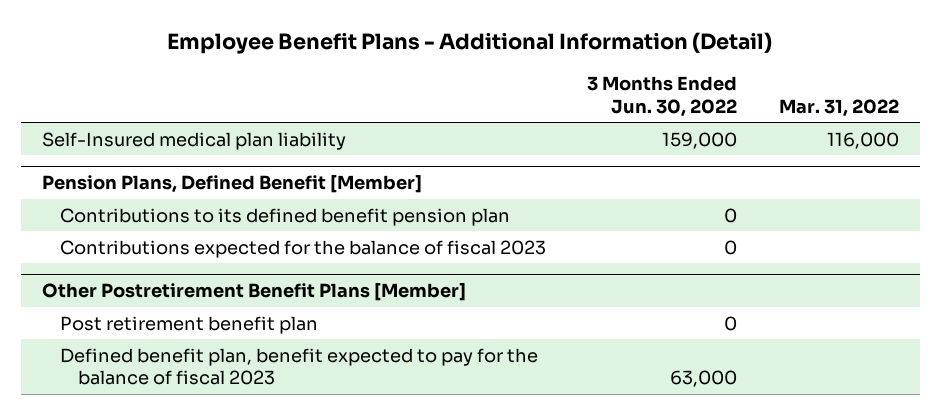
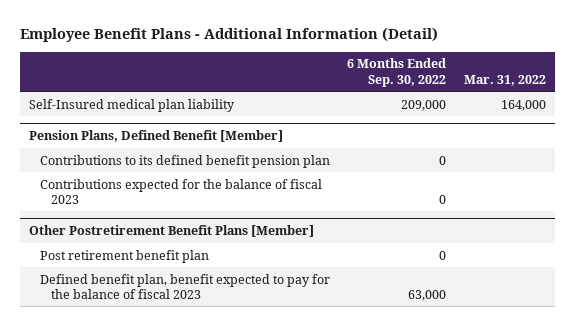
- | 3 Months Ended Jun. 30, 2022 | Mar. 31, 2022
+ | 6 Months Ended Sep. 30, 2022 | Mar. 31, 2022
- Self-Insured medical plan liability | 159,000 | 116,000
+ Self-Insured medical plan liability | 209,000 | 164,000

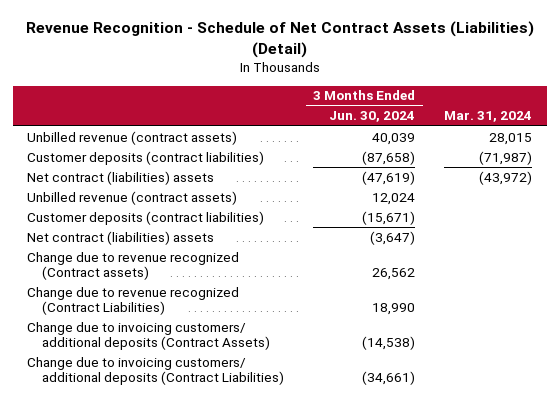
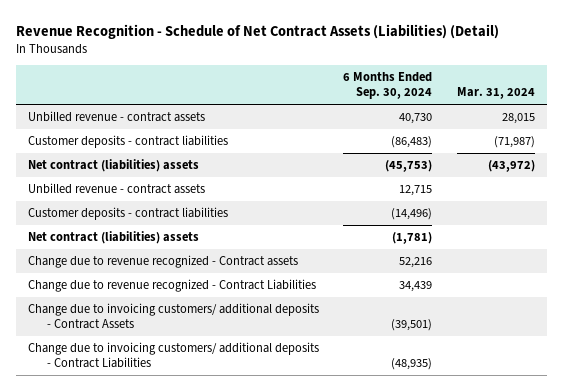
- | 3 Months Ended Jun. 30, 2024 | Mar. 31, 2024
+ | 6 Months Ended Sep. 30, 2024 | Mar. 31, 2024
- Unbilled revenue (contract assets) | 40,039 | 28,015
- Customer deposits (contract liabilities) | (87,658) | (71,987)
+ Unbilled revenue - contract assets | 40,730 | 28,015
+ Customer deposits - contract liabilities | (86,483) | (71,987)
- Unbilled revenue (contract assets) | 12,024 |
- Customer deposits (contract liabilities) | (15,671) |
+ Unbilled revenue - contract assets | 12,715 |
+ Customer deposits - contract liabilities | (14,496) |
- Change due to revenue recognized (Contract assets) | 26,562 |
- Change due to revenue recognized (Contract Liabilities) | 18,990 |
- Change due to invoicing customers/ additional deposits (Contract Assets) | (14,538) |
- Change due to invoicing customers/ additional deposits (Contract Liabilities) | (34,661) |
+ Change due to revenue recognized - Contract assets | 52,216 |
+ Change due to revenue recognized - Contract Liabilities | 34,439 |
+ Change due to invoicing customers/ additional deposits - Contract Assets | (39,501) |
+ Change due to invoicing customers/ additional deposits - Contract Liabilities | (48,935) |

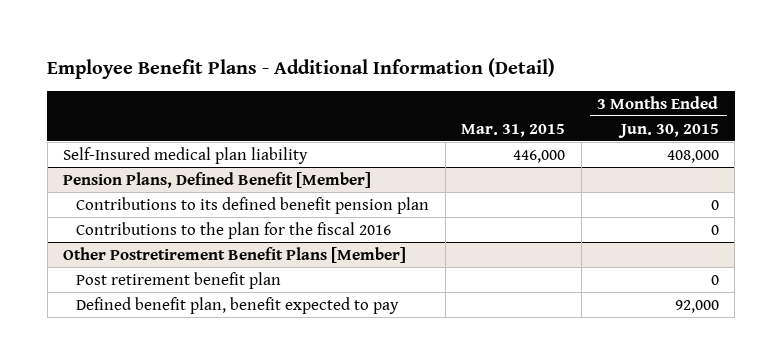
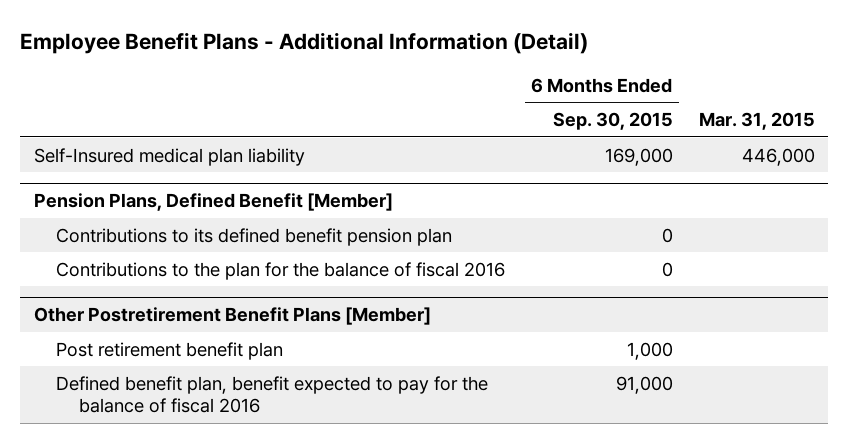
- | Mar. 31, 2015 | 3 Months Ended Jun. 30, 2015
+ | 6 Months Ended Sep. 30, 2015 | Mar. 31, 2015
@ Pension Plans, Defined Benefit [Member]
- Contributions to the plan for the fiscal 2016 | | 0
+ Contributions to the plan for the balance of fiscal 2016 | 0 |
@ Other Postretirement Benefit Plans [Member]
- Defined benefit plan, benefit expected to pay | | 92,000
+ Defined benefit plan, benefit expected to pay for the balance of fiscal 2016 | 91,000 |

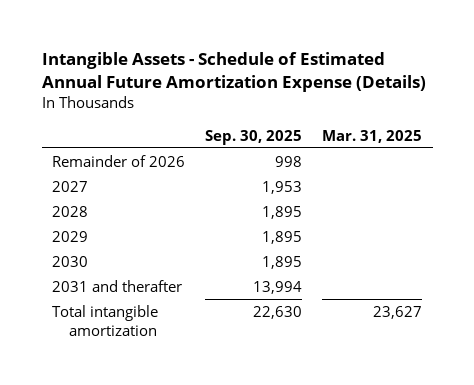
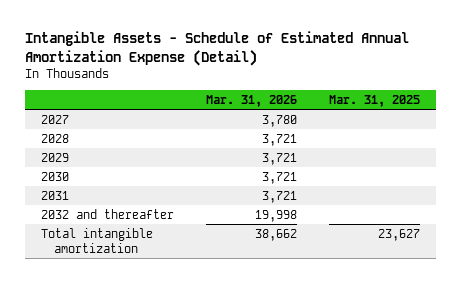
- Intangible Assets - Schedule of Estimated Annual Future Amortization Expense (Details)
+ Intangible Assets - Schedule of Estimated Annual Amortization Expense (Detail)
- | Sep. 30, 2025 | Mar. 31, 2025
+ | Mar. 31, 2026 | Mar. 31, 2025
- Remainder of 2026 | 998 |
- 2031 and therafter | 13,994 |
+ 2031 | 3,721 |
+ 2032 and thereafter | 19,998 |

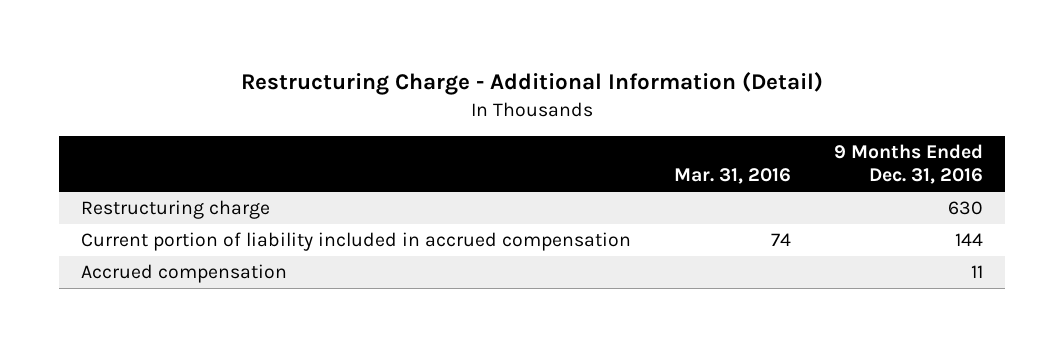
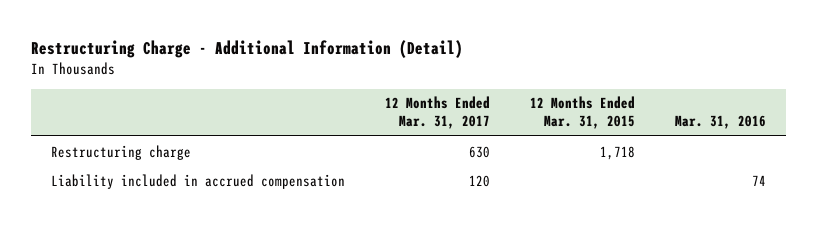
- | Mar. 31, 2016 | 9 Months Ended Dec. 31, 2016
+ | 12 Months Ended Mar. 31, 2017 | 12 Months Ended Mar. 31, 2015 | Mar. 31, 2016
- Current portion of liability included in accrued compensation | 74 | 144
- Accrued compensation | | 11
+ Liability included in accrued compensation | 120 | | 74

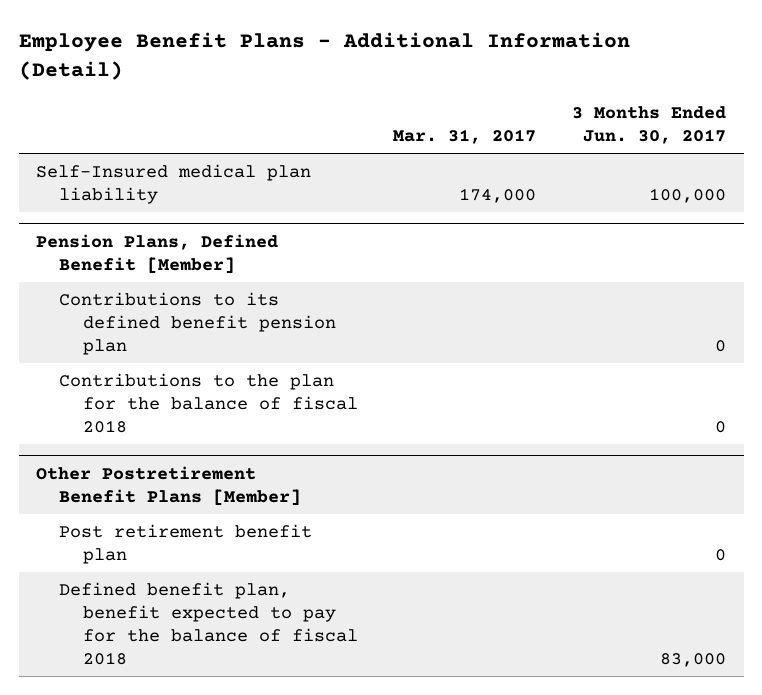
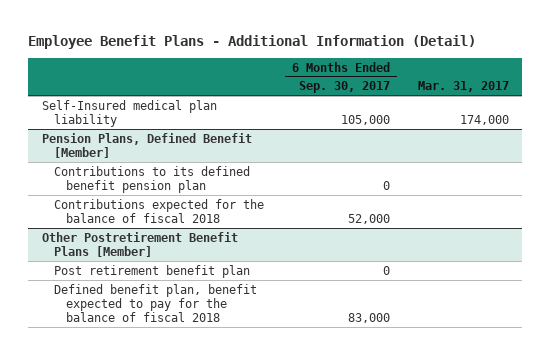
- | Mar. 31, 2017 | 3 Months Ended Jun. 30, 2017
+ | 6 Months Ended Sep. 30, 2017 | Mar. 31, 2017
@ Pension Plans, Defined Benefit [Member]
- Contributions to the plan for the balance of fiscal 2018 | | 0
+ Contributions expected for the balance of fiscal 2018 | 52,000 |

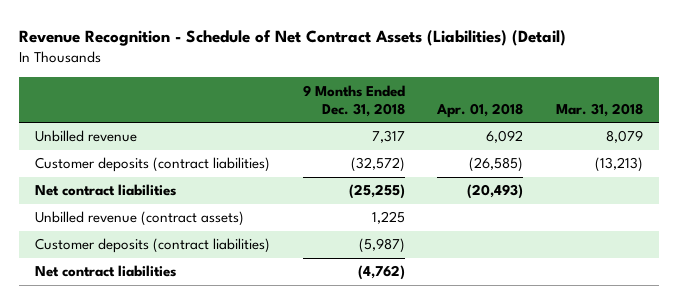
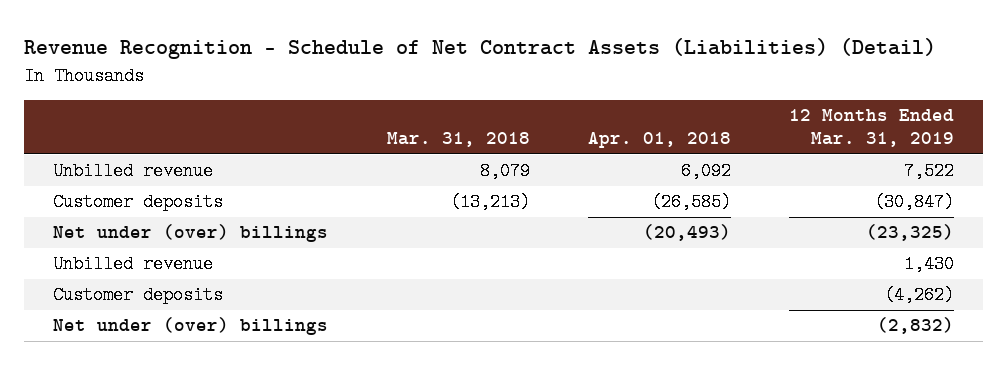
- | 9 Months Ended Dec. 31, 2018 | Apr. 01, 2018 | Mar. 31, 2018
+ | Mar. 31, 2018 | Apr. 01, 2018 | 12 Months Ended Mar. 31, 2019
- Customer deposits (contract liabilities) | (32,572) | (26,585) | (13,213)
- Net contract liabilities | (25,255) | (20,493) |
- Unbilled revenue (contract assets) | 1,225 | |
- Customer deposits (contract liabilities) | (5,987) | |
- Net contract liabilities | (4,762) | |
+ Customer deposits | (13,213) | (26,585) | (30,847)
+ Net under (over) billings | | (20,493) | (23,325)
+ Unbilled revenue | | | 1,430
+ Customer deposits | | | (4,262)
+ Net under (over) billings | | | (2,832)

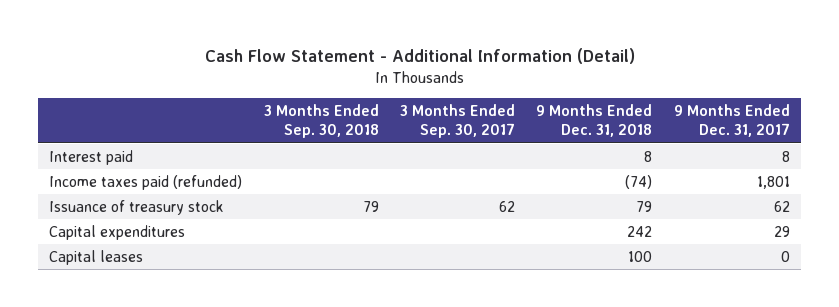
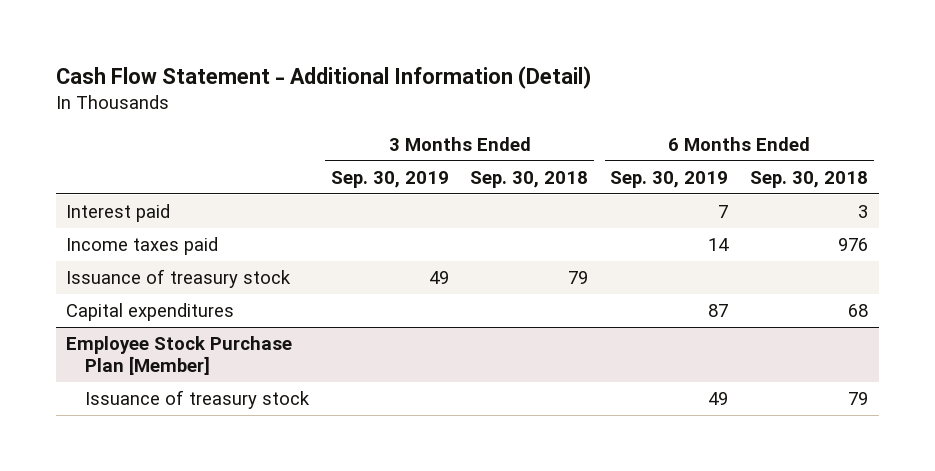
- | 3 Months Ended Sep. 30, 2018 | 3 Months Ended Sep. 30, 2017 | 9 Months Ended Dec. 31, 2018 | 9 Months Ended Dec. 31, 2017
+ | 3 Months Ended Sep. 30, 2019 | 3 Months Ended Sep. 30, 2018 | 6 Months Ended Sep. 30, 2019 | 6 Months Ended Sep. 30, 2018
- Income taxes paid (refunded) | | | (74) | 1,801
+ Income taxes paid | | | 14 | 976
- Capital leases | | | 100 | 0
+ Employee Stock Purchase Plan [Member]
+ Issuance of treasury stock | | | 49 | 79

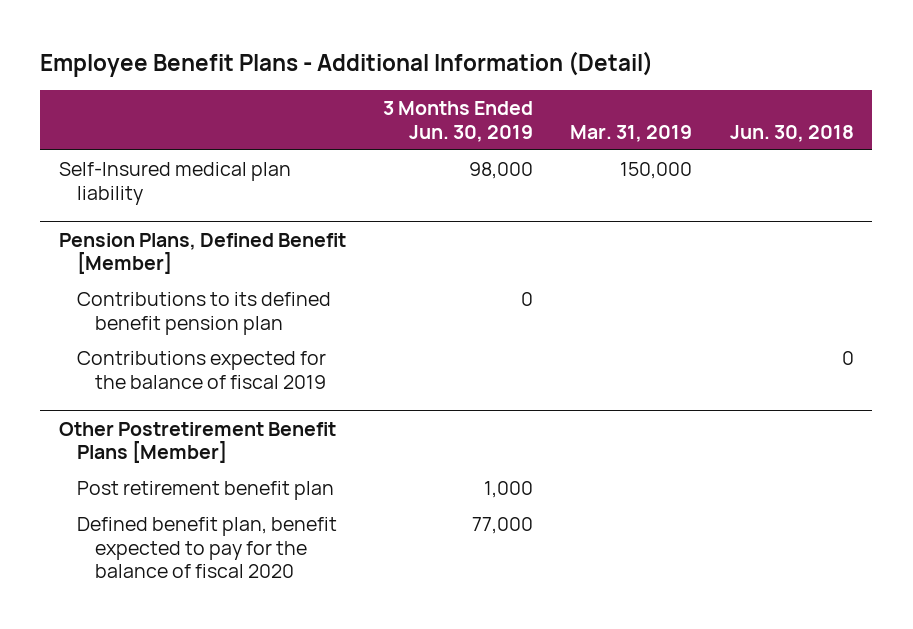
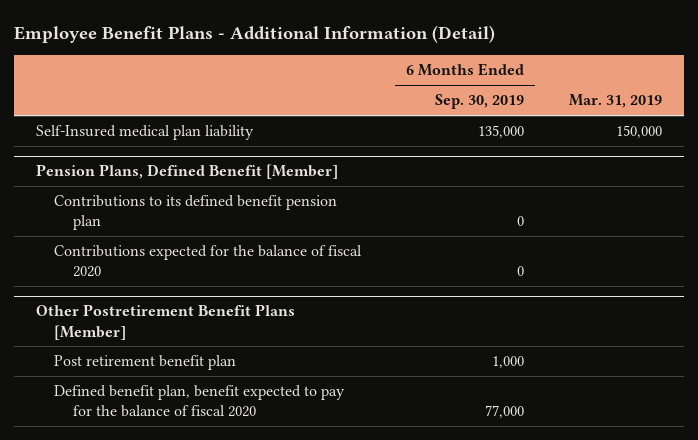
- | 3 Months Ended Jun. 30, 2019 | Mar. 31, 2019 | Jun. 30, 2018
+ | 6 Months Ended Sep. 30, 2019 | Mar. 31, 2019
@ Pension Plans, Defined Benefit [Member]
- Contributions expected for the balance of fiscal 2019 | | | 0
+ Contributions expected for the balance of fiscal 2020 | 0 |

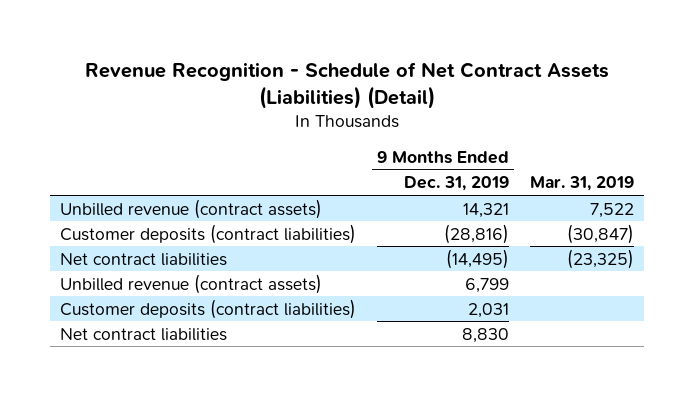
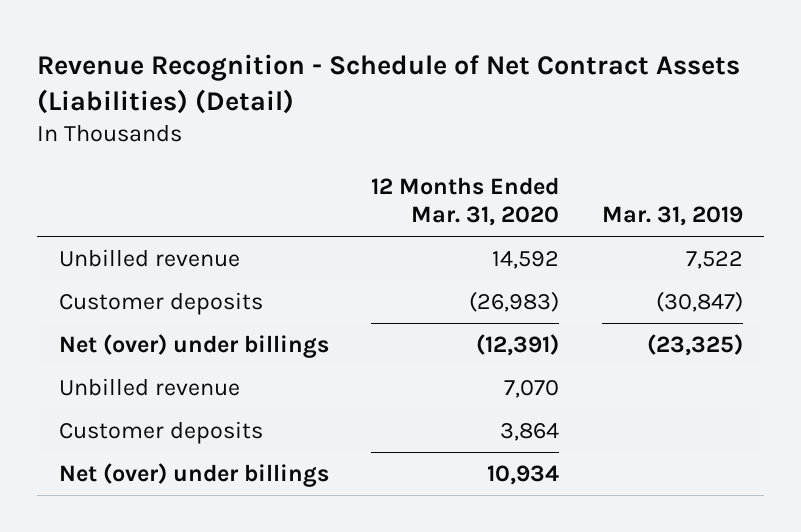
- | 9 Months Ended Dec. 31, 2019 | Mar. 31, 2019
+ | 12 Months Ended Mar. 31, 2020 | Mar. 31, 2019
- Unbilled revenue (contract assets) | 14,321 | 7,522
- Customer deposits (contract liabilities) | (28,816) | (30,847)
- Net contract liabilities | (14,495) | (23,325)
- Unbilled revenue (contract assets) | 6,799 |
- Customer deposits (contract liabilities) | 2,031 |
- Net contract liabilities | 8,830 |
+ Unbilled revenue | 14,592 | 7,522
+ Customer deposits | (26,983) | (30,847)
+ Net (over) under billings | (12,391) | (23,325)
+ Unbilled revenue | 7,070 |
+ Customer deposits | 3,864 |
+ Net (over) under billings | 10,934 |

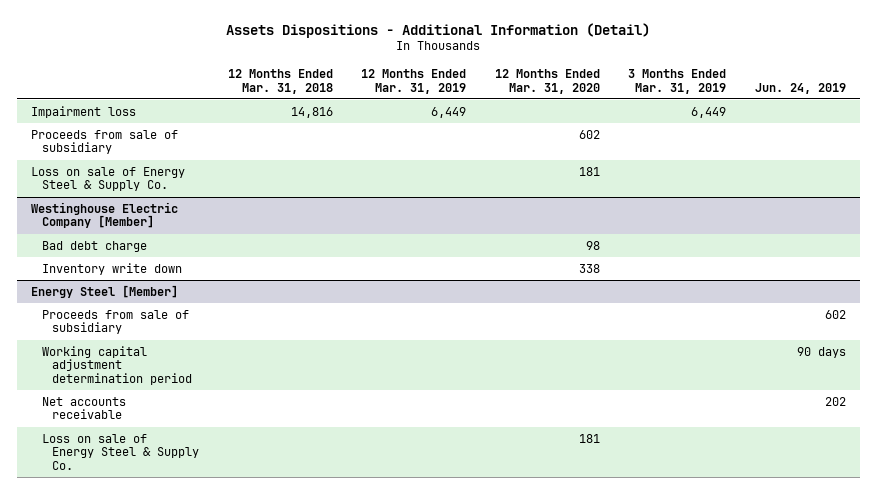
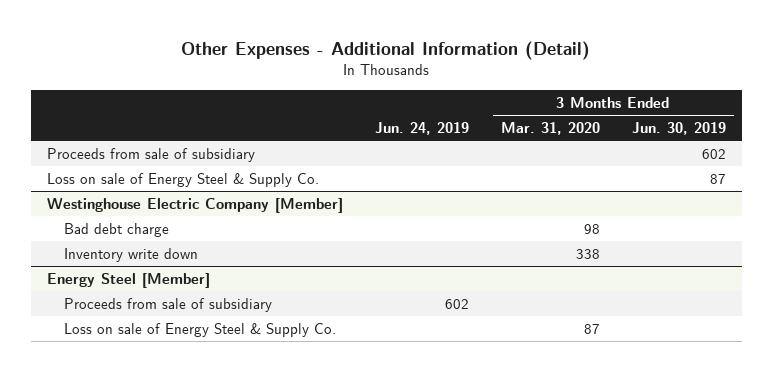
- Assets Dispositions - Additional Information (Detail)
+ Other Expenses - Additional Information (Detail)
- | 12 Months Ended Mar. 31, 2018 | 12 Months Ended Mar. 31, 2019 | 12 Months Ended Mar. 31, 2020 | 3 Months Ended Mar. 31, 2019 | Jun. 24, 2019
+ | Jun. 24, 2019 | 3 Months Ended Mar. 31, 2020 | 3 Months Ended Jun. 30, 2019
- Impairment loss | 14,816 | 6,449 | | 6,449 |
@ Energy Steel [Member]
- Working capital adjustment determination period | | | | | 90 days
- Net accounts receivable | | | | | 202

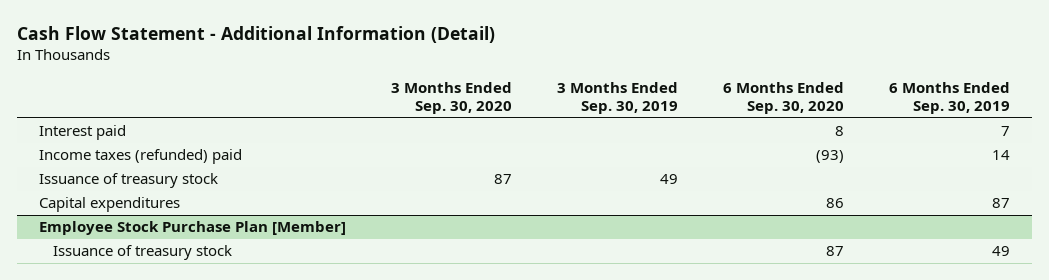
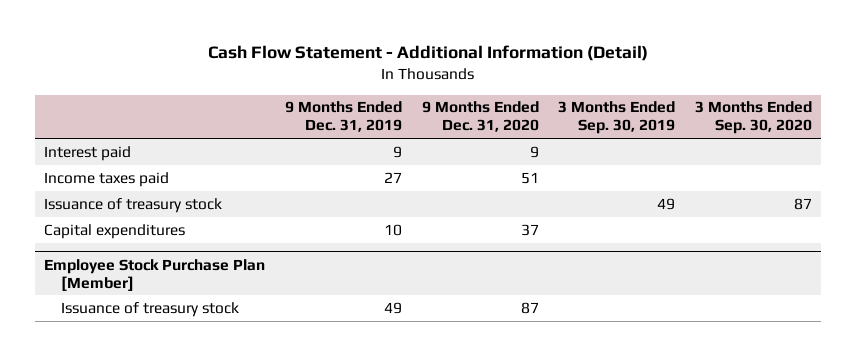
- | 3 Months Ended Sep. 30, 2020 | 3 Months Ended Sep. 30, 2019 | 6 Months Ended Sep. 30, 2020 | 6 Months Ended Sep. 30, 2019
+ | 9 Months Ended Dec. 31, 2019 | 9 Months Ended Dec. 31, 2020 | 3 Months Ended Sep. 30, 2019 | 3 Months Ended Sep. 30, 2020
- Income taxes (refunded) paid | | | (93) | 14
+ Income taxes paid | 27 | 51 | |

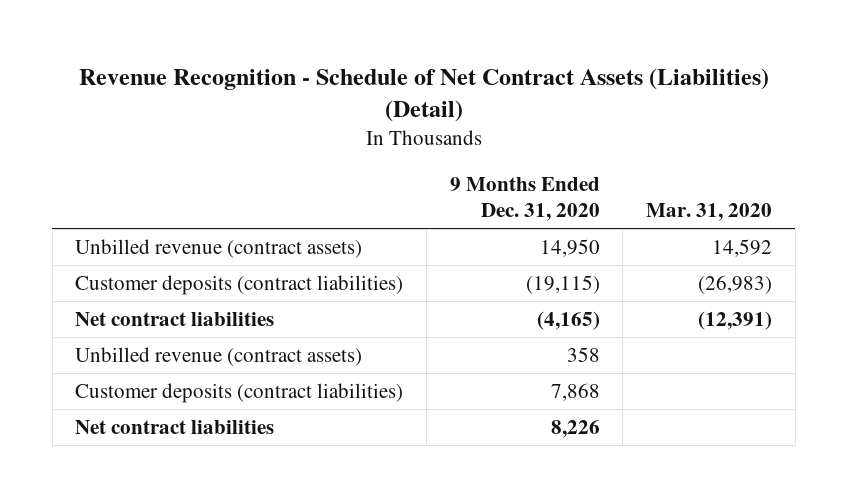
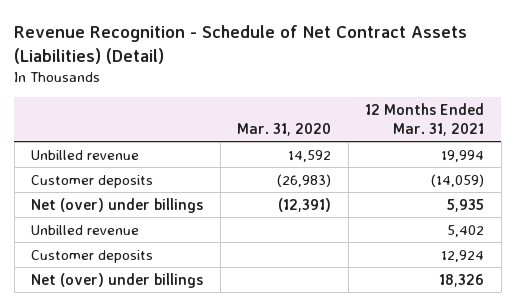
- | 9 Months Ended Dec. 31, 2020 | Mar. 31, 2020
+ | Mar. 31, 2020 | 12 Months Ended Mar. 31, 2021
- Unbilled revenue (contract assets) | 14,950 | 14,592
- Customer deposits (contract liabilities) | (19,115) | (26,983)
- Net contract liabilities | (4,165) | (12,391)
- Unbilled revenue (contract assets) | 358 |
- Customer deposits (contract liabilities) | 7,868 |
- Net contract liabilities | 8,226 |
+ Unbilled revenue | 14,592 | 19,994
+ Customer deposits | (26,983) | (14,059)
+ Net (over) under billings | (12,391) | 5,935
+ Unbilled revenue | | 5,402
+ Customer deposits | | 12,924
+ Net (over) under billings | | 18,326

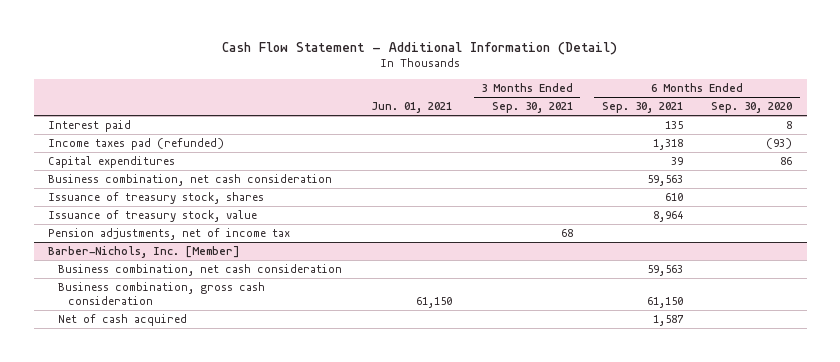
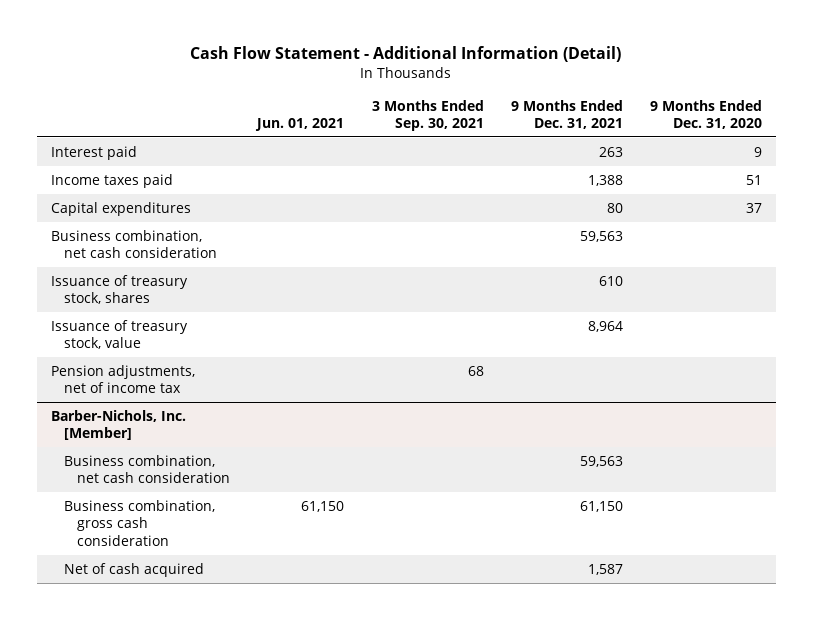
- | Jun. 01, 2021 | 3 Months Ended Sep. 30, 2021 | 6 Months Ended Sep. 30, 2021 | 6 Months Ended Sep. 30, 2020
+ | Jun. 01, 2021 | 3 Months Ended Sep. 30, 2021 | 9 Months Ended Dec. 31, 2021 | 9 Months Ended Dec. 31, 2020
- Income taxes pad (refunded) | | | 1,318 | (93)
+ Income taxes paid | | | 1,388 | 51

